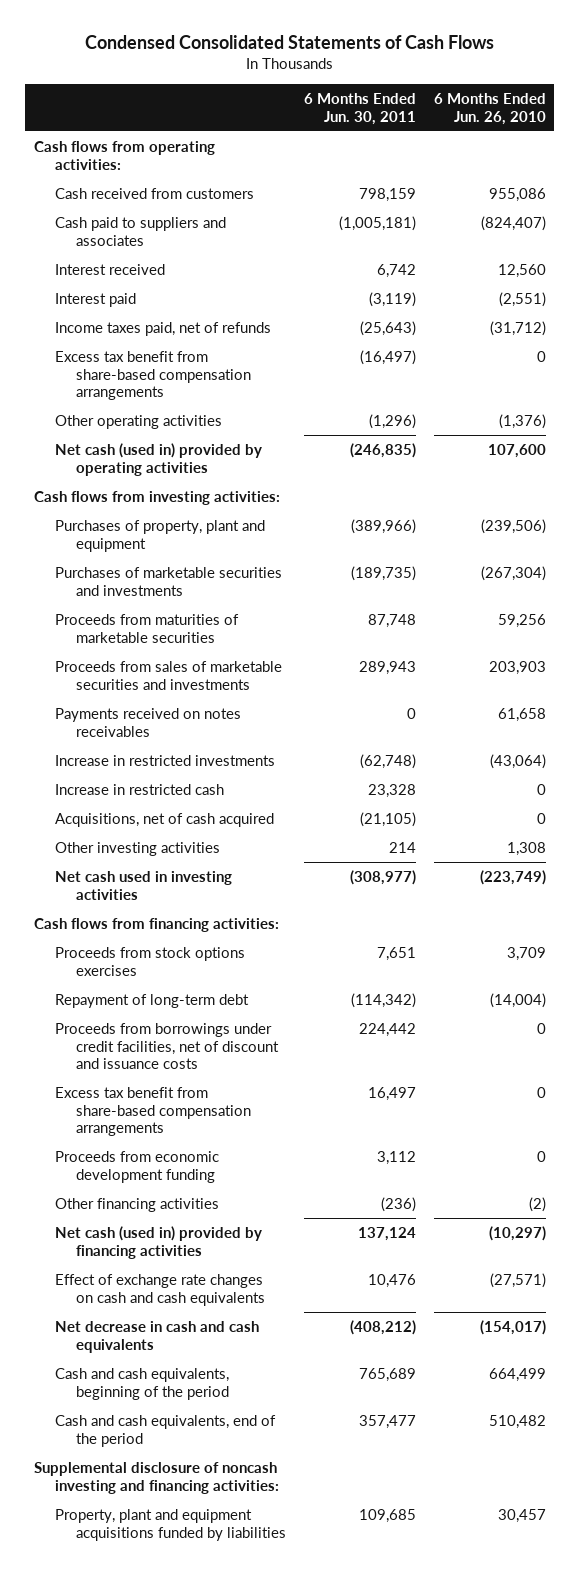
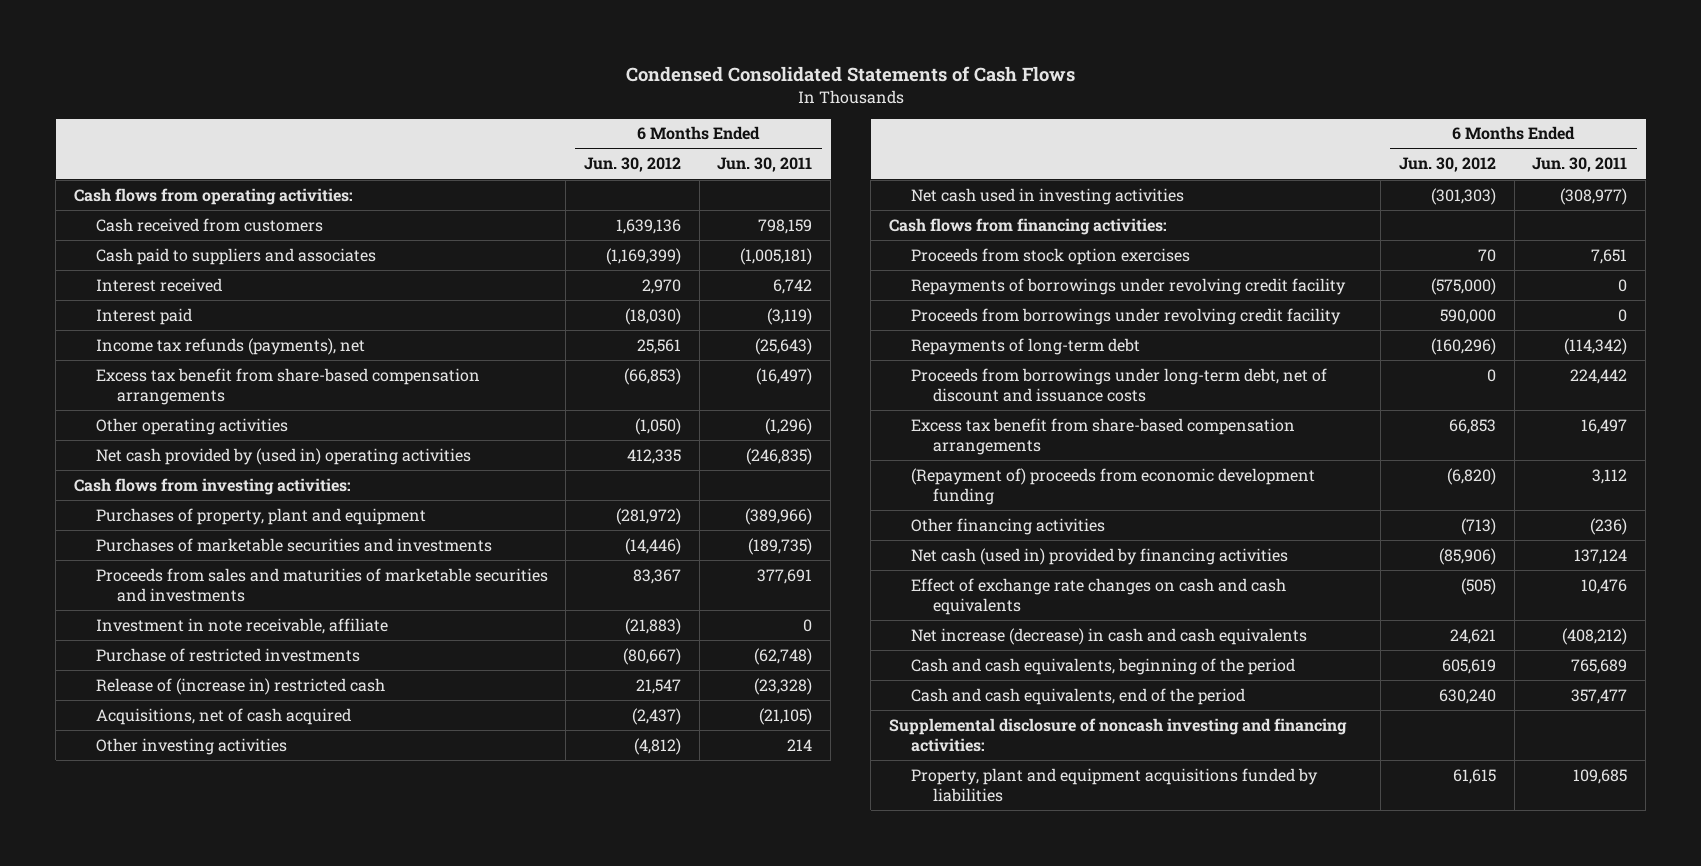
- | 6 Months Ended Jun. 30, 2011 | 6 Months Ended Jun. 26, 2010
+ | 6 Months Ended Jun. 30, 2012 | 6 Months Ended Jun. 30, 2011
- Income taxes paid, net of refunds | (25,643) | (31,712)
+ Income tax refunds (payments), net | 25,561 | (25,643)
- Net cash (used in) provided by operating activities | (246,835) | 107,600
+ Net cash provided by (used in) operating activities | 412,335 | (246,835)
- Proceeds from maturities of marketable securities | 87,748 | 59,256
- Proceeds from sales of marketable securities and investments | 289,943 | 203,903
- Payments received on notes receivables | 0 | 61,658
- Increase in restricted investments | (62,748) | (43,064)
- Increase in restricted cash | 23,328 | 0
+ Proceeds from sales and maturities of marketable securities and investments | 83,367 | 377,691
+ Investment in note receivable, affiliate | (21,883) | 0
+ Purchase of restricted investments | (80,667) | (62,748)
+ Release of (increase in) restricted cash | 21,547 | (23,328)
- Proceeds from stock options exercises | 7,651 | 3,709
- Repayment of long-term debt | (114,342) | (14,004)
- Proceeds from borrowings under credit facilities, net of discount and issuance costs | 224,442 | 0
+ Proceeds from stock option exercises | 70 | 7,651
+ Repayments of borrowings under revolving credit facility | (575,000) | 0
+ Proceeds from borrowings under revolving credit facility | 590,000 | 0
+ Repayments of long-term debt | (160,296) | (114,342)
+ Proceeds from borrowings under long-term debt, net of discount and issuance costs | 0 | 224,442
- Proceeds from economic development funding | 3,112 | 0
+ (Repayment of) proceeds from economic development funding | (6,820) | 3,112
- Net decrease in cash and cash equivalents | (408,212) | (154,017)
+ Net increase (decrease) in cash and cash equivalents | 24,621 | (408,212)

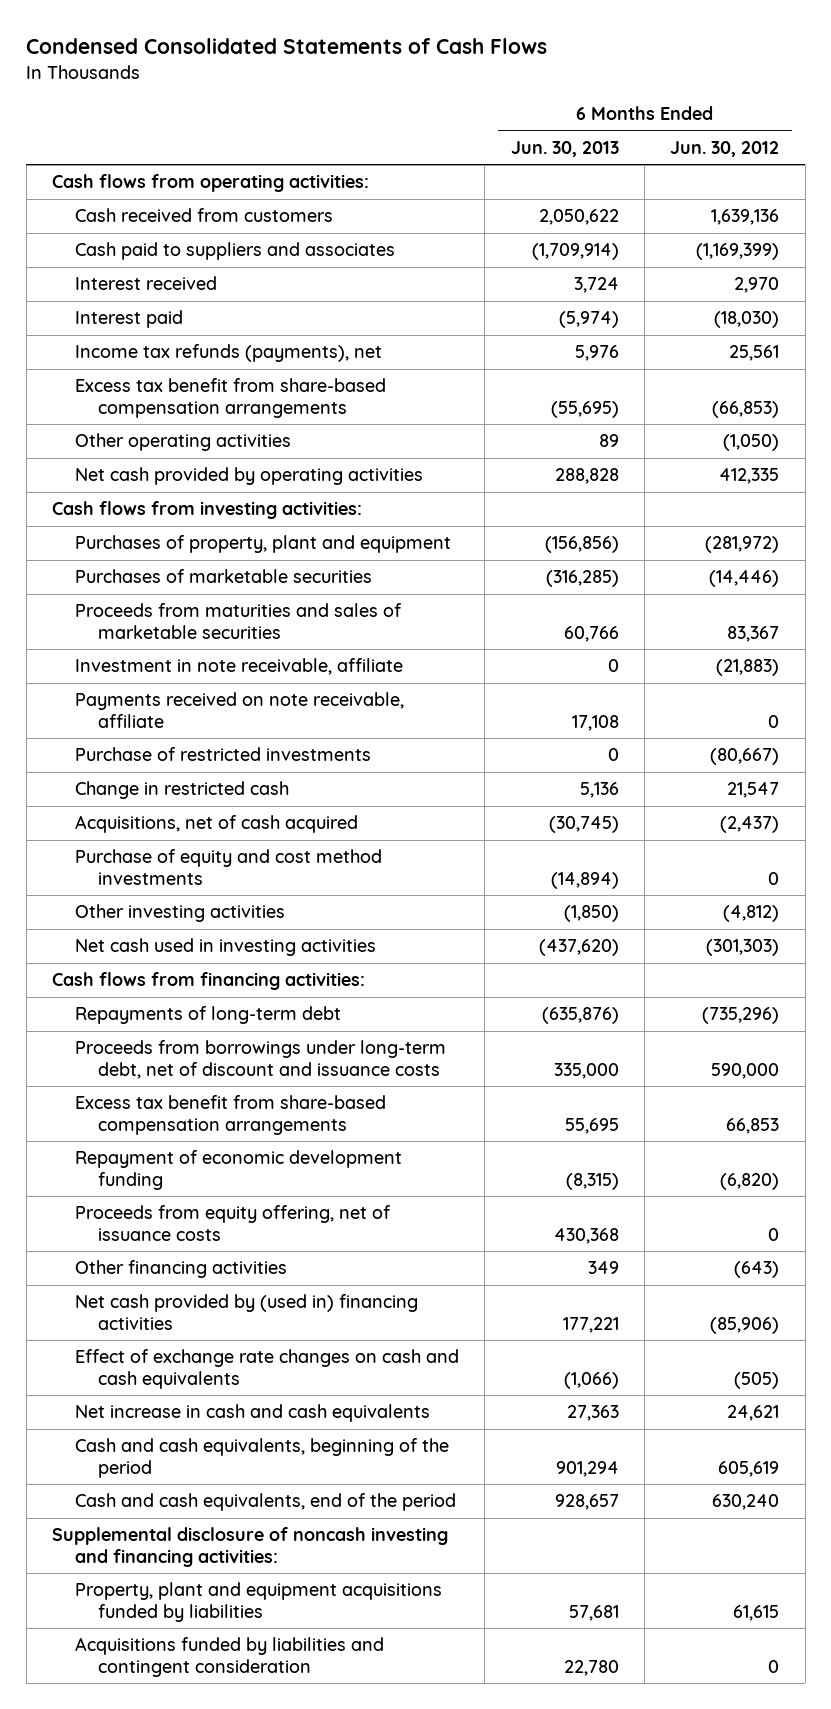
- | 6 Months Ended Jun. 30, 2012 | 6 Months Ended Jun. 30, 2011
+ | 6 Months Ended Jun. 30, 2013 | 6 Months Ended Jun. 30, 2012
- Net cash provided by (used in) operating activities | 412,335 | (246,835)
+ Net cash provided by operating activities | 288,828 | 412,335
- Purchases of marketable securities and investments | (14,446) | (189,735)
- Proceeds from sales and maturities of marketable securities and investments | 83,367 | 377,691
+ Purchases of marketable securities | (316,285) | (14,446)
+ Proceeds from maturities and sales of marketable securities | 60,766 | 83,367
+ Payments received on note receivable, affiliate | 17,108 | 0
- Release of (increase in) restricted cash | 21,547 | (23,328)
+ Change in restricted cash | 5,136 | 21,547
+ Purchase of equity and cost method investments | (14,894) | 0
- Proceeds from stock option exercises | 70 | 7,651
- Repayments of borrowings under revolving credit facility | (575,000) | 0
- Proceeds from borrowings under revolving credit facility | 590,000 | 0
- Repayments of long-term debt | (160,296) | (114,342)
- Proceeds from borrowings under long-term debt, net of discount and issuance costs | 0 | 224,442
+ Repayments of long-term debt | (635,876) | (735,296)
+ Proceeds from borrowings under long-term debt, net of discount and issuance costs | 335,000 | 590,000
- (Repayment of) proceeds from economic development funding | (6,820) | 3,112
- Other financing activities | (713) | (236)
- Net cash (used in) provided by financing activities | (85,906) | 137,124
+ Repayment of economic development funding | (8,315) | (6,820)
+ Proceeds from equity offering, net of issuance costs | 430,368 | 0
+ Other financing activities | 349 | (643)
+ Net cash provided by (used in) financing activities | 177,221 | (85,906)
- Net increase (decrease) in cash and cash equivalents | 24,621 | (408,212)
+ Net increase in cash and cash equivalents | 27,363 | 24,621
+ Acquisitions funded by liabilities and contingent consideration | 22,780 | 0

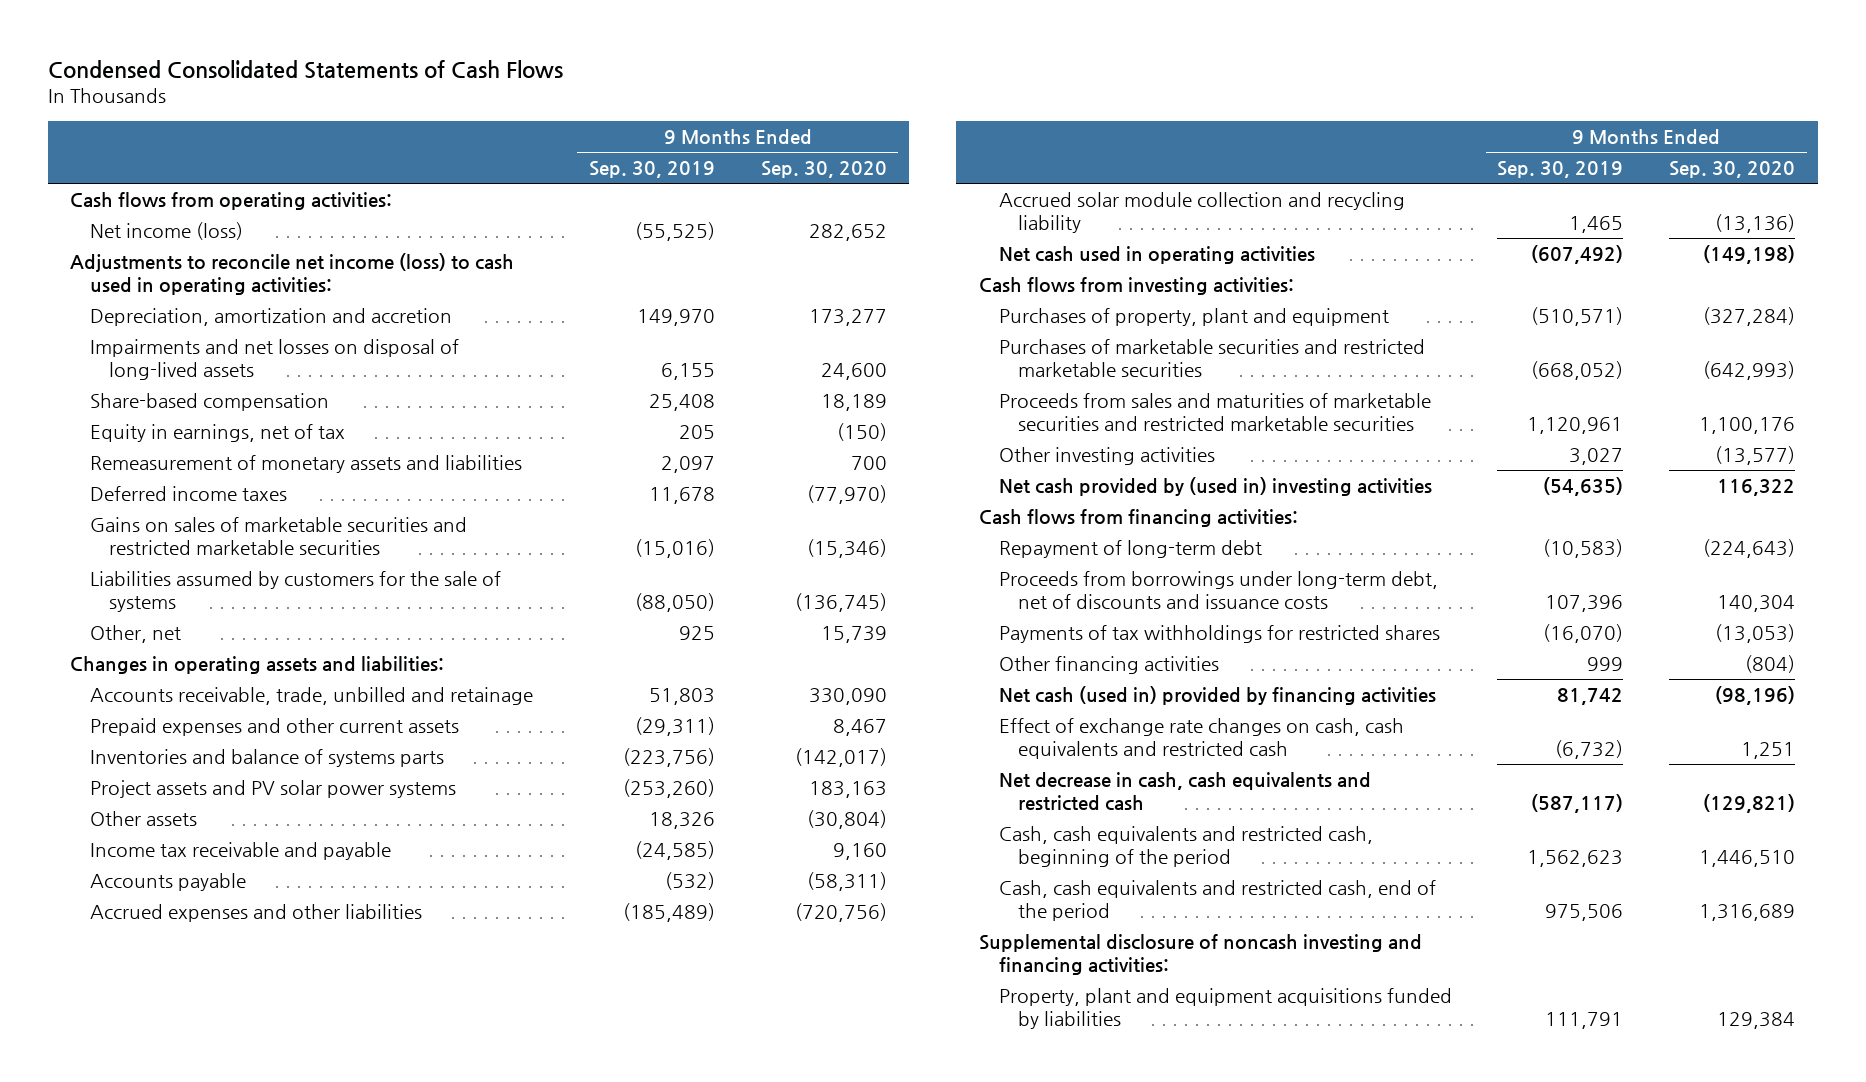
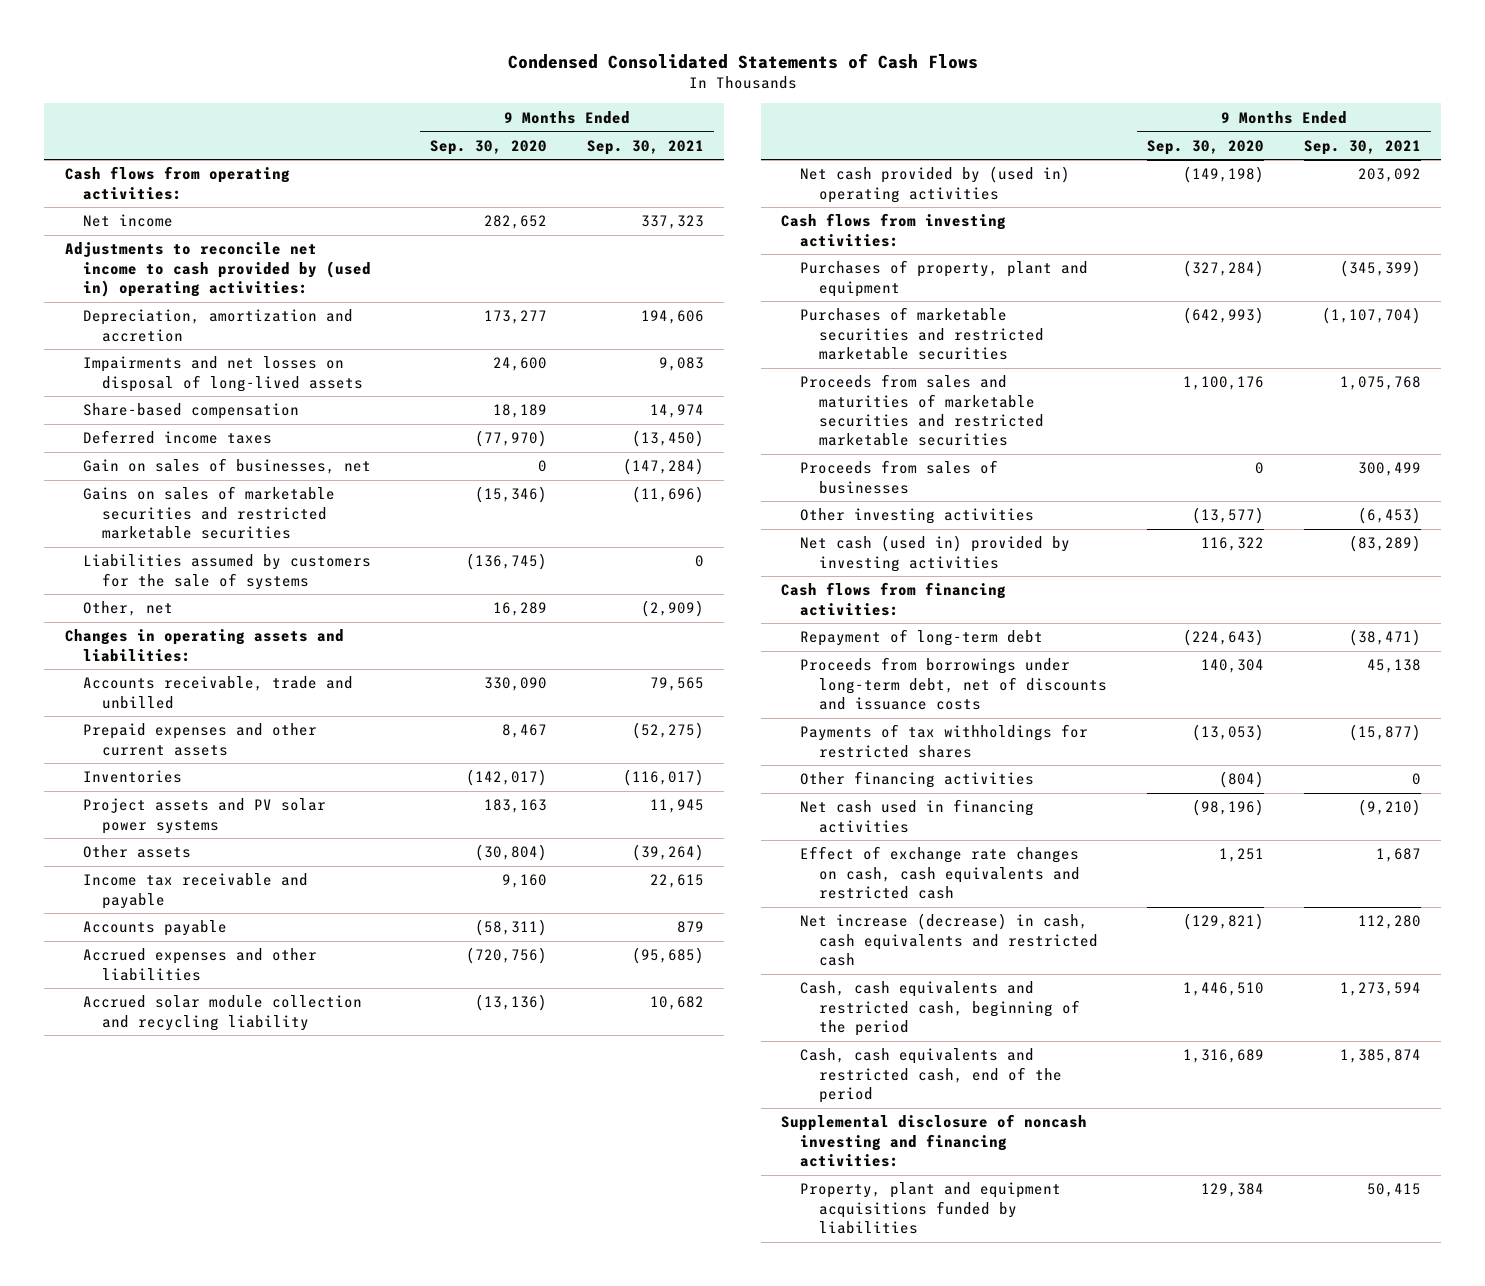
- | 9 Months Ended Sep. 30, 2019 | 9 Months Ended Sep. 30, 2020
+ | 9 Months Ended Sep. 30, 2020 | 9 Months Ended Sep. 30, 2021
- Net income (loss) | (55,525) | 282,652
- Adjustments to reconcile net income (loss) to cash used in operating activities:
+ Net income | 282,652 | 337,323
+ Adjustments to reconcile net income to cash provided by (used in) operating activities:
- Equity in earnings, net of tax | 205 | (150)
- Remeasurement of monetary assets and liabilities | 2,097 | 700
+ Gain on sales of businesses, net | 0 | (147,284)
- Other, net | 925 | 15,739
+ Other, net | 16,289 | (2,909)
- Accounts receivable, trade, unbilled and retainage | 51,803 | 330,090
+ Accounts receivable, trade and unbilled | 330,090 | 79,565
- Inventories and balance of systems parts | (223,756) | (142,017)
+ Inventories | (142,017) | (116,017)
- Net cash used in operating activities | (607,492) | (149,198)
+ Net cash provided by (used in) operating activities | (149,198) | 203,092
+ Proceeds from sales of businesses | 0 | 300,499
- Net cash provided by (used in) investing activities | (54,635) | 116,322
+ Net cash (used in) provided by investing activities | 116,322 | (83,289)
- Net cash (used in) provided by financing activities | 81,742 | (98,196)
+ Net cash used in financing activities | (98,196) | (9,210)
- Net decrease in cash, cash equivalents and restricted cash | (587,117) | (129,821)
+ Net increase (decrease) in cash, cash equivalents and restricted cash | (129,821) | 112,280

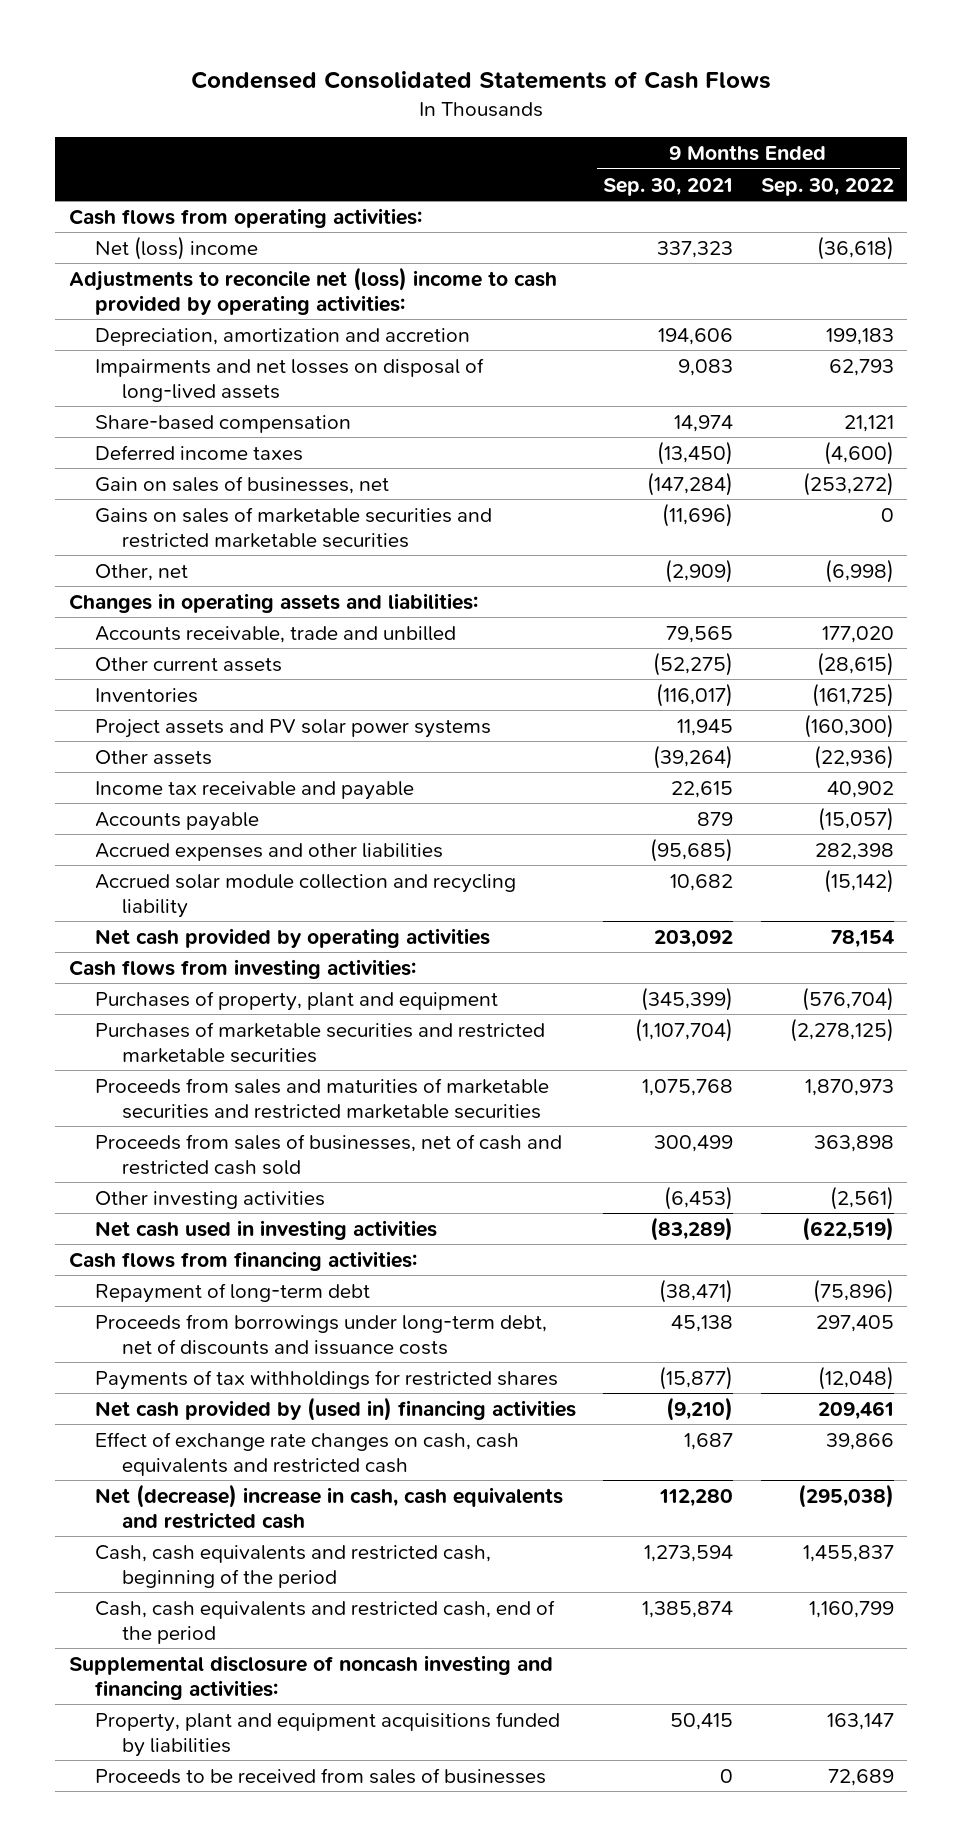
- | 9 Months Ended Sep. 30, 2020 | 9 Months Ended Sep. 30, 2021
+ | 9 Months Ended Sep. 30, 2021 | 9 Months Ended Sep. 30, 2022
- Net income | 282,652 | 337,323
- Adjustments to reconcile net income to cash provided by (used in) operating activities:
+ Net (loss) income | 337,323 | (36,618)
+ Adjustments to reconcile net (loss) income to cash provided by operating activities:
- Liabilities assumed by customers for the sale of systems | (136,745) | 0
- Prepaid expenses and other current assets | 8,467 | (52,275)
+ Other current assets | (52,275) | (28,615)
- Net cash provided by (used in) operating activities | (149,198) | 203,092
+ Net cash provided by operating activities | 203,092 | 78,154
- Proceeds from sales of businesses | 0 | 300,499
+ Proceeds from sales of businesses, net of cash and restricted cash sold | 300,499 | 363,898
- Net cash (used in) provided by investing activities | 116,322 | (83,289)
+ Net cash used in investing activities | (83,289) | (622,519)
- Other financing activities | (804) | 0
- Net cash used in financing activities | (98,196) | (9,210)
+ Net cash provided by (used in) financing activities | (9,210) | 209,461
- Net increase (decrease) in cash, cash equivalents and restricted cash | (129,821) | 112,280
+ Net (decrease) increase in cash, cash equivalents and restricted cash | 112,280 | (295,038)
+ Proceeds to be received from sales of businesses | 0 | 72,689

